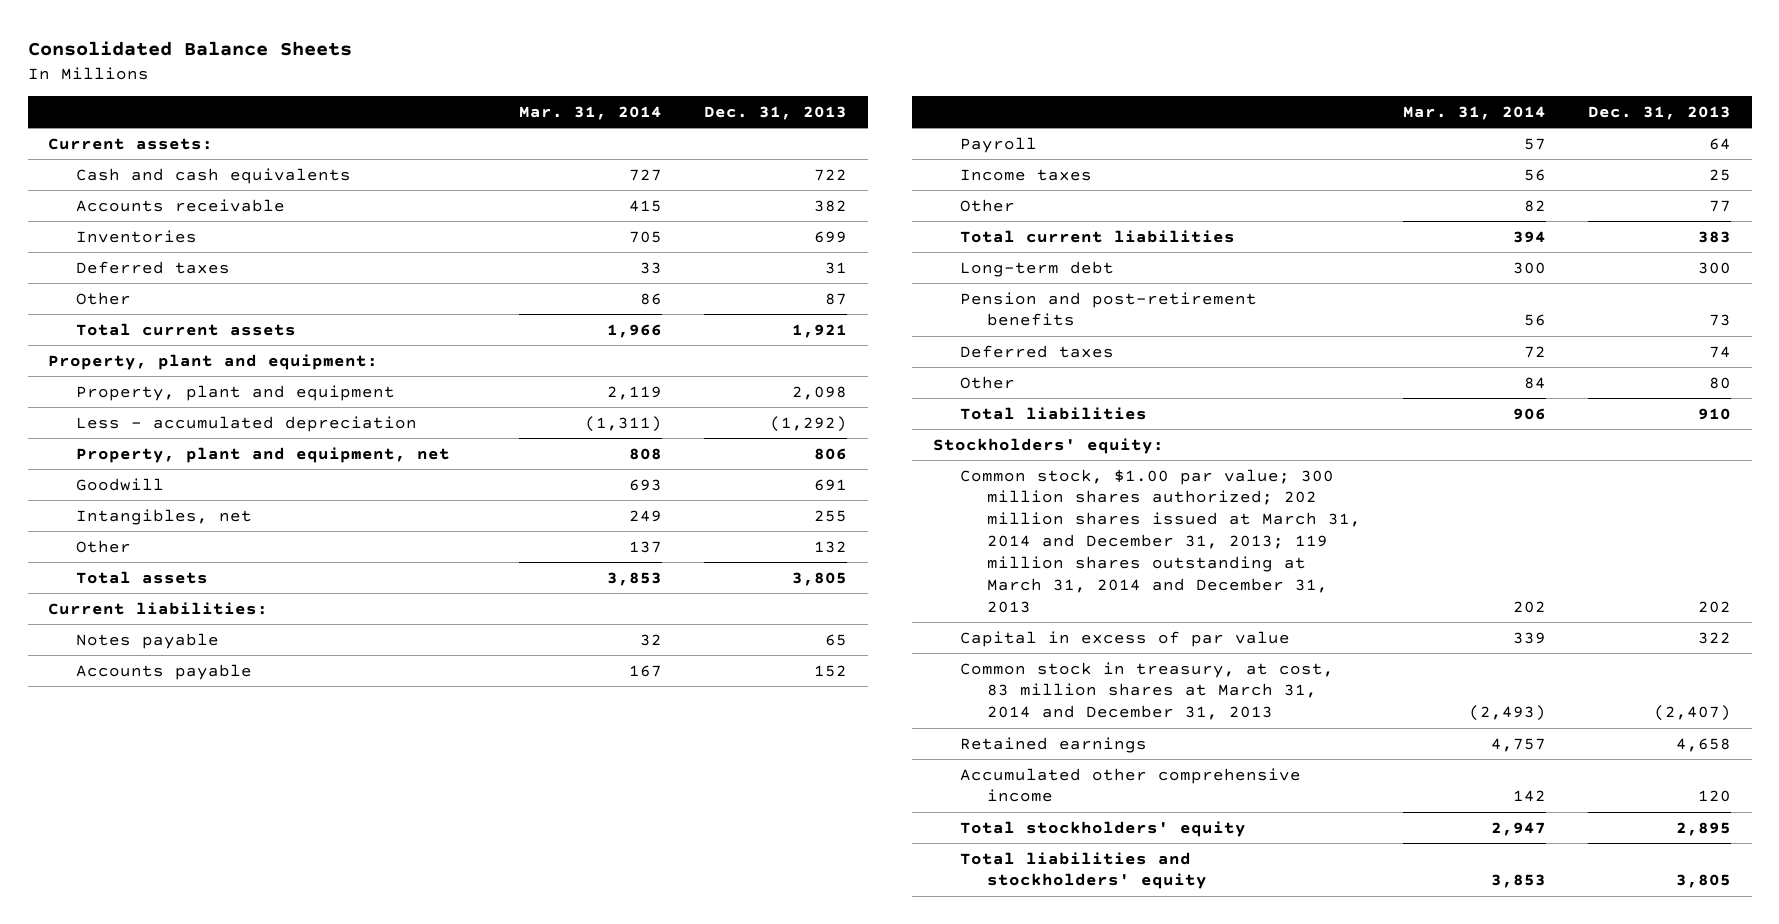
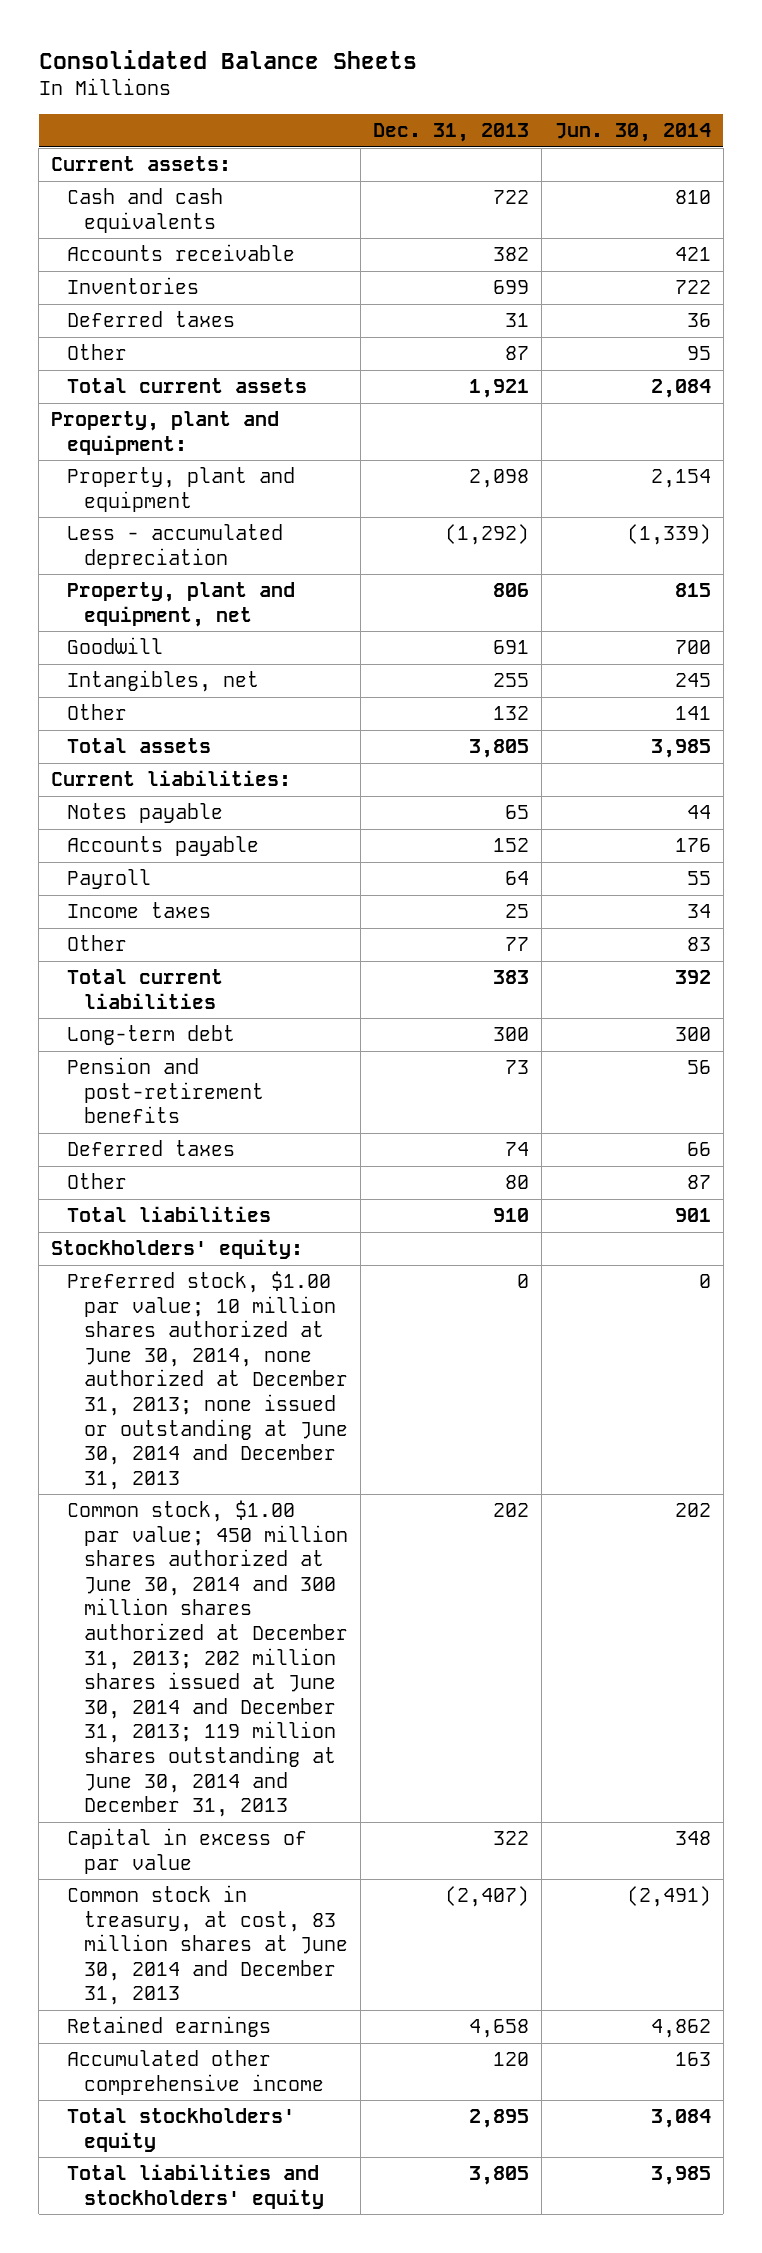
- | Mar. 31, 2014 | Dec. 31, 2013
+ | Dec. 31, 2013 | Jun. 30, 2014
- Common stock, $1.00 par value; 300 million shares authorized; 202 million shares issued at March 31, 2014 and December 31, 2013; 119 million shares outstanding at March 31, 2014 and December 31, 2013 | 202 | 202
+ Preferred stock, $1.00 par value; 10 million shares authorized at June 30, 2014, none authorized at December 31, 2013; none issued or outstanding at June 30, 2014 and December 31, 2013 | 0 | 0
+ Common stock, $1.00 par value; 450 million shares authorized at June 30, 2014 and 300 million shares authorized at December 31, 2013; 202 million shares issued at June 30, 2014 and December 31, 2013; 119 million shares outstanding at June 30, 2014 and December 31, 2013 | 202 | 202
- Common stock in treasury, at cost, 83 million shares at March 31, 2014 and December 31, 2013 | (2,493) | (2,407)
+ Common stock in treasury, at cost, 83 million shares at June 30, 2014 and December 31, 2013 | (2,407) | (2,491)

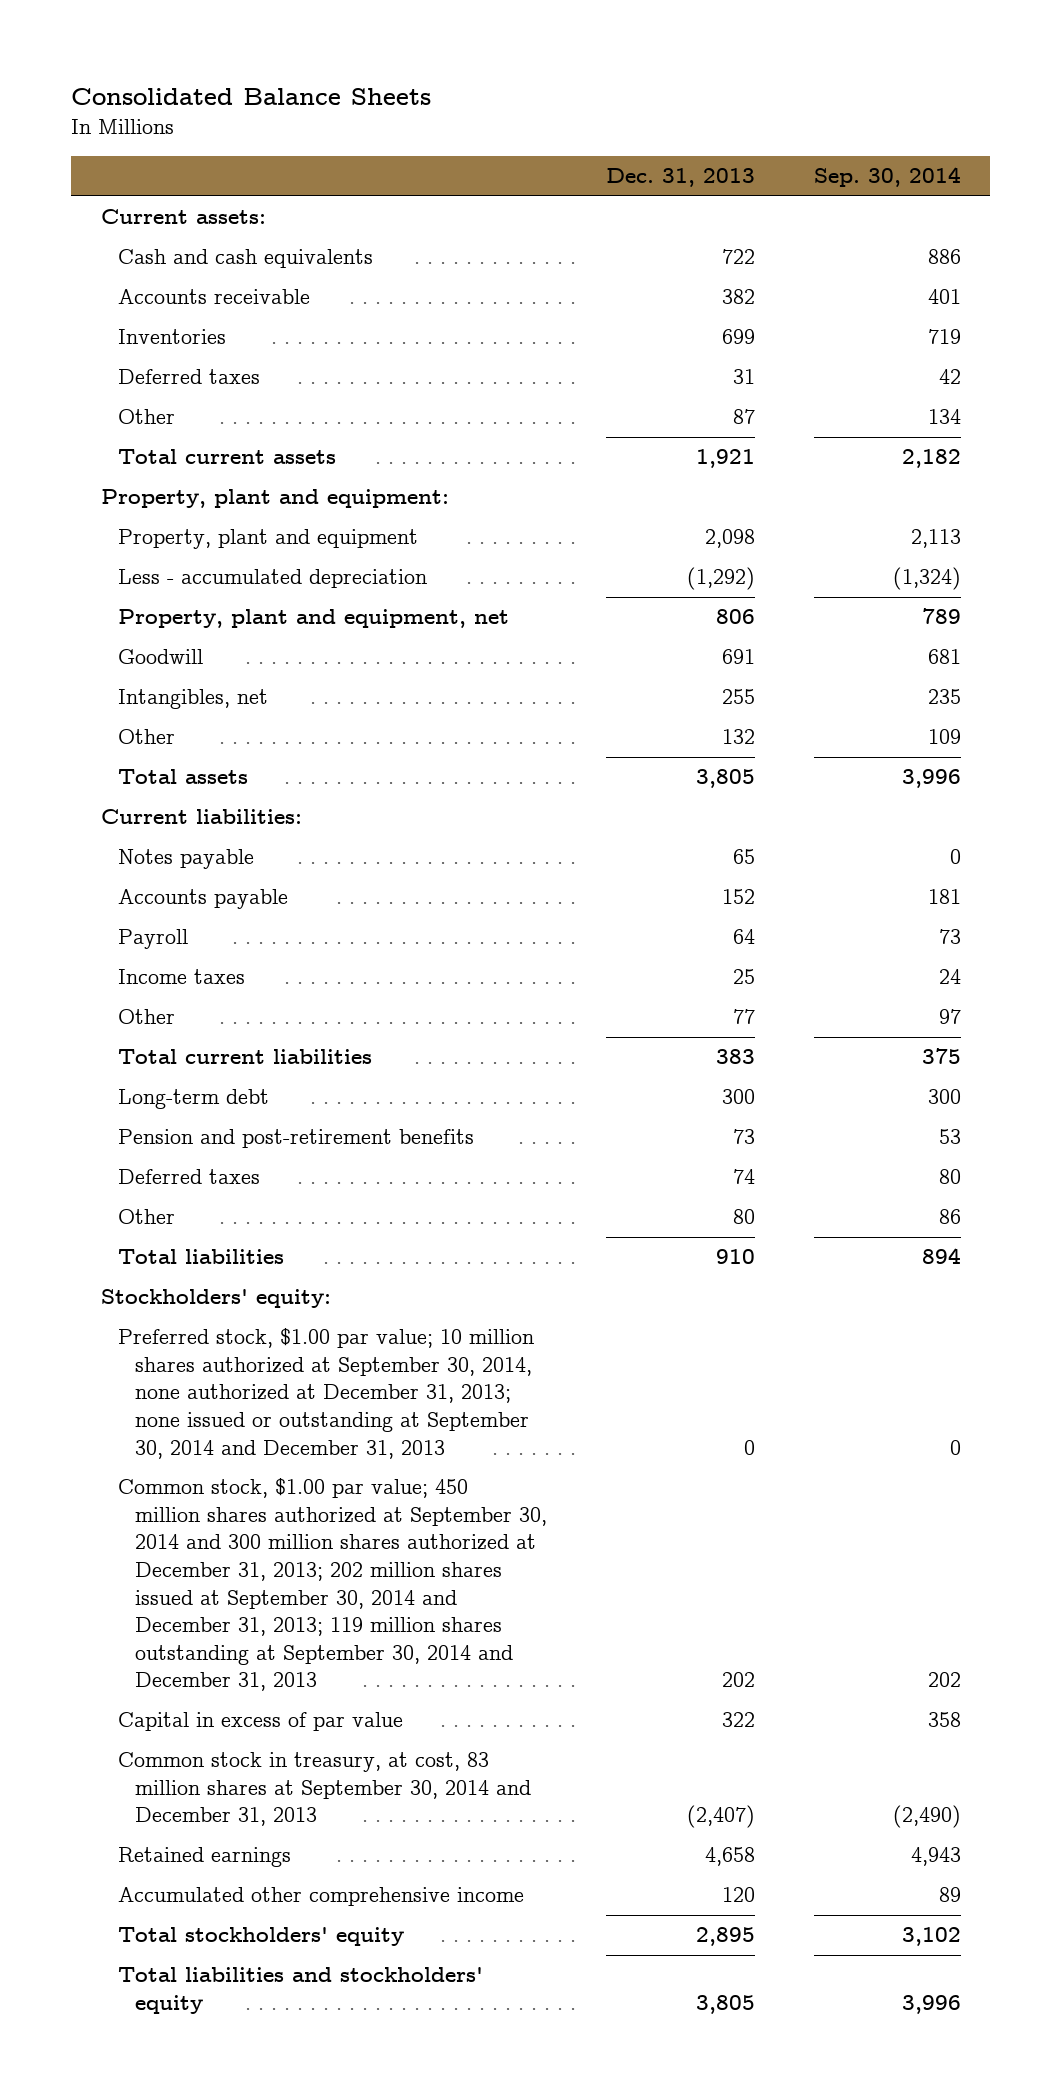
- | Dec. 31, 2013 | Jun. 30, 2014
+ | Dec. 31, 2013 | Sep. 30, 2014
- Preferred stock, $1.00 par value; 10 million shares authorized at June 30, 2014, none authorized at December 31, 2013; none issued or outstanding at June 30, 2014 and December 31, 2013 | 0 | 0
- Common stock, $1.00 par value; 450 million shares authorized at June 30, 2014 and 300 million shares authorized at December 31, 2013; 202 million shares issued at June 30, 2014 and December 31, 2013; 119 million shares outstanding at June 30, 2014 and December 31, 2013 | 202 | 202
+ Preferred stock, $1.00 par value; 10 million shares authorized at September 30, 2014, none authorized at December 31, 2013; none issued or outstanding at September 30, 2014 and December 31, 2013 | 0 | 0
+ Common stock, $1.00 par value; 450 million shares authorized at September 30, 2014 and 300 million shares authorized at December 31, 2013; 202 million shares issued at September 30, 2014 and December 31, 2013; 119 million shares outstanding at September 30, 2014 and December 31, 2013 | 202 | 202
- Common stock in treasury, at cost, 83 million shares at June 30, 2014 and December 31, 2013 | (2,407) | (2,491)
+ Common stock in treasury, at cost, 83 million shares at September 30, 2014 and December 31, 2013 | (2,407) | (2,490)

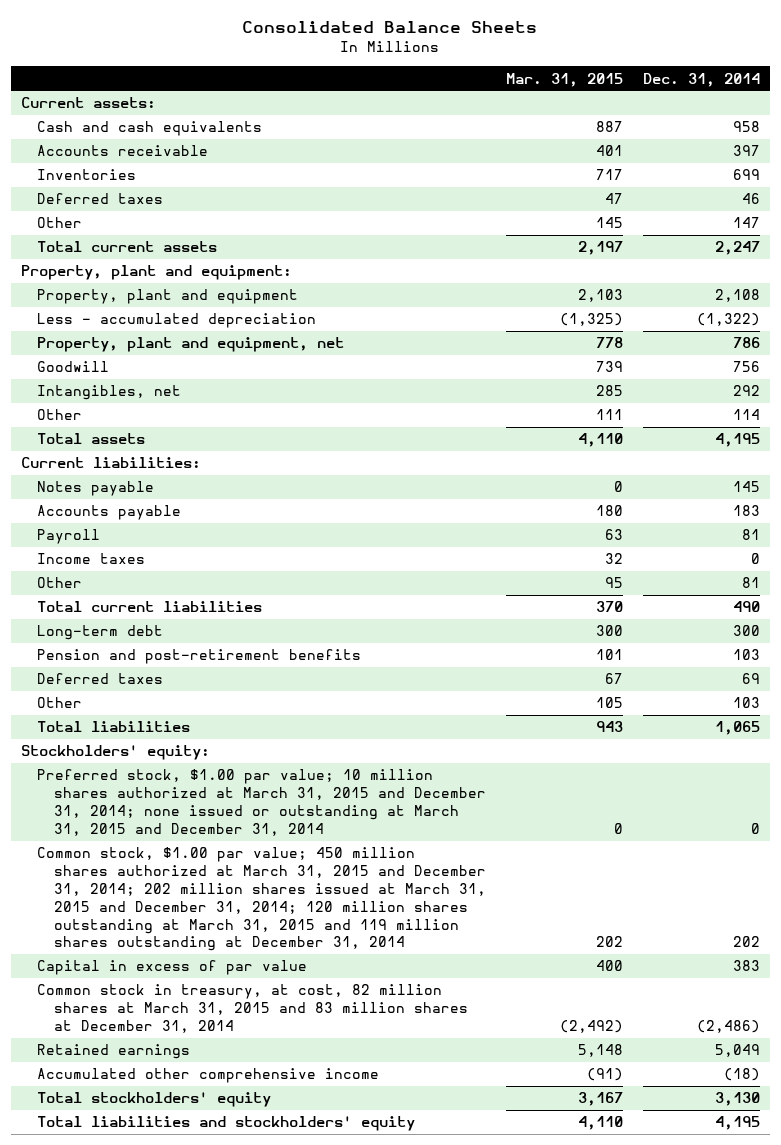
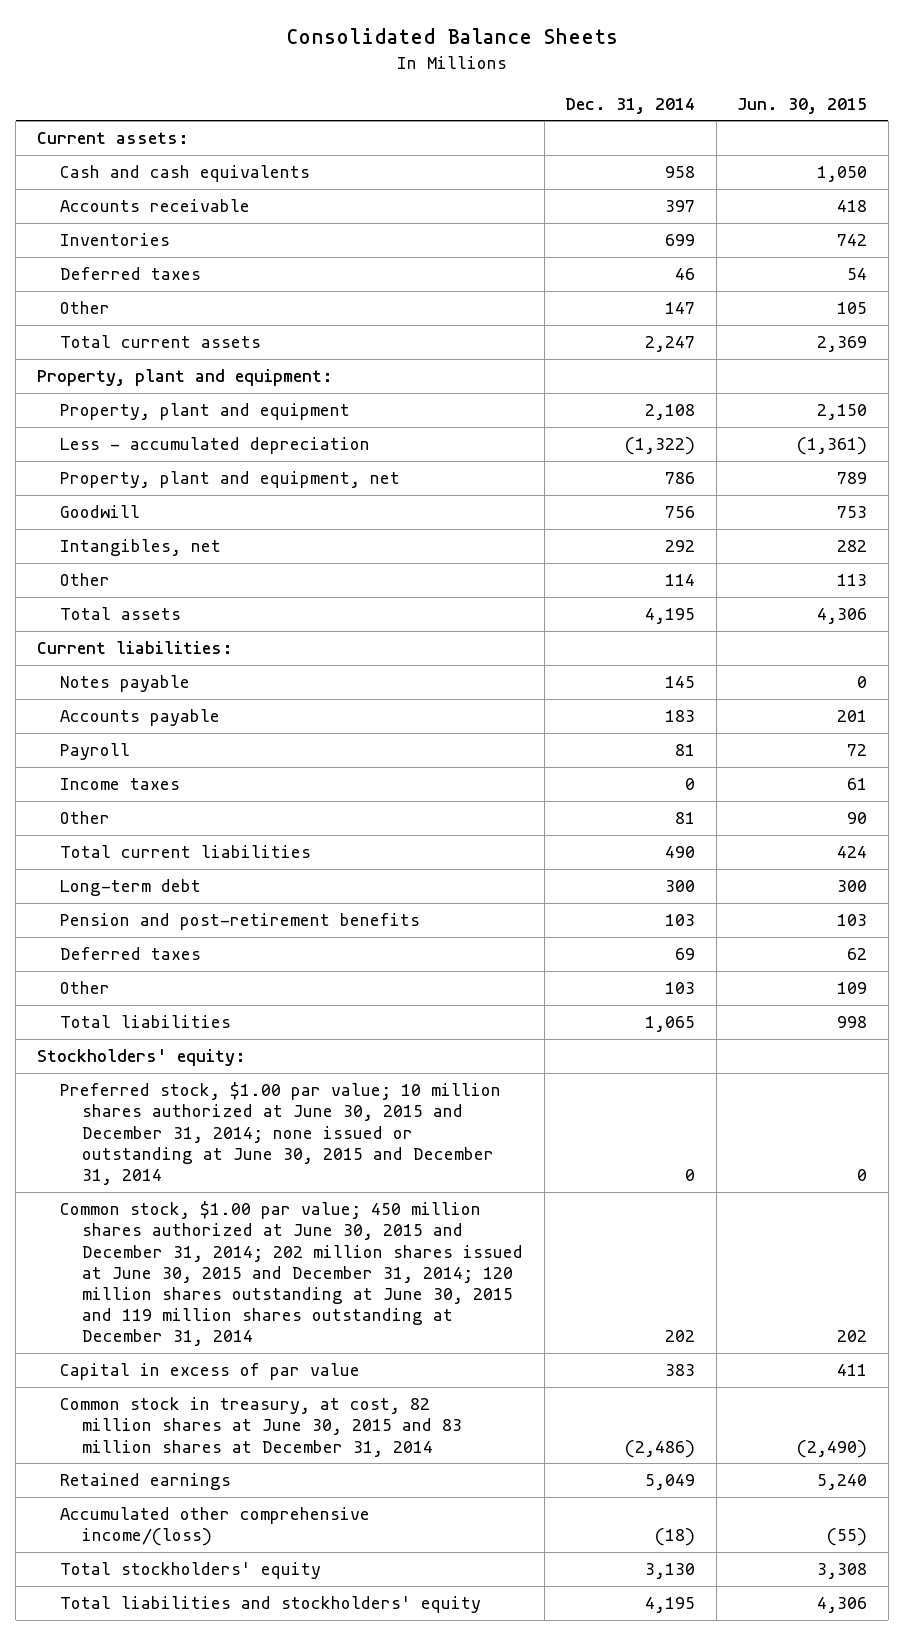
- | Mar. 31, 2015 | Dec. 31, 2014
+ | Dec. 31, 2014 | Jun. 30, 2015
- Preferred stock, $1.00 par value; 10 million shares authorized at March 31, 2015 and December 31, 2014; none issued or outstanding at March 31, 2015 and December 31, 2014 | 0 | 0
- Common stock, $1.00 par value; 450 million shares authorized at March 31, 2015 and December 31, 2014; 202 million shares issued at March 31, 2015 and December 31, 2014; 120 million shares outstanding at March 31, 2015 and 119 million shares outstanding at December 31, 2014 | 202 | 202
+ Preferred stock, $1.00 par value; 10 million shares authorized at June 30, 2015 and December 31, 2014; none issued or outstanding at June 30, 2015 and December 31, 2014 | 0 | 0
+ Common stock, $1.00 par value; 450 million shares authorized at June 30, 2015 and December 31, 2014; 202 million shares issued at June 30, 2015 and December 31, 2014; 120 million shares outstanding at June 30, 2015 and 119 million shares outstanding at December 31, 2014 | 202 | 202
- Common stock in treasury, at cost, 82 million shares at March 31, 2015 and 83 million shares at December 31, 2014 | (2,492) | (2,486)
+ Common stock in treasury, at cost, 82 million shares at June 30, 2015 and 83 million shares at December 31, 2014 | (2,486) | (2,490)
- Accumulated other comprehensive income | (91) | (18)
+ Accumulated other comprehensive income/(loss) | (18) | (55)

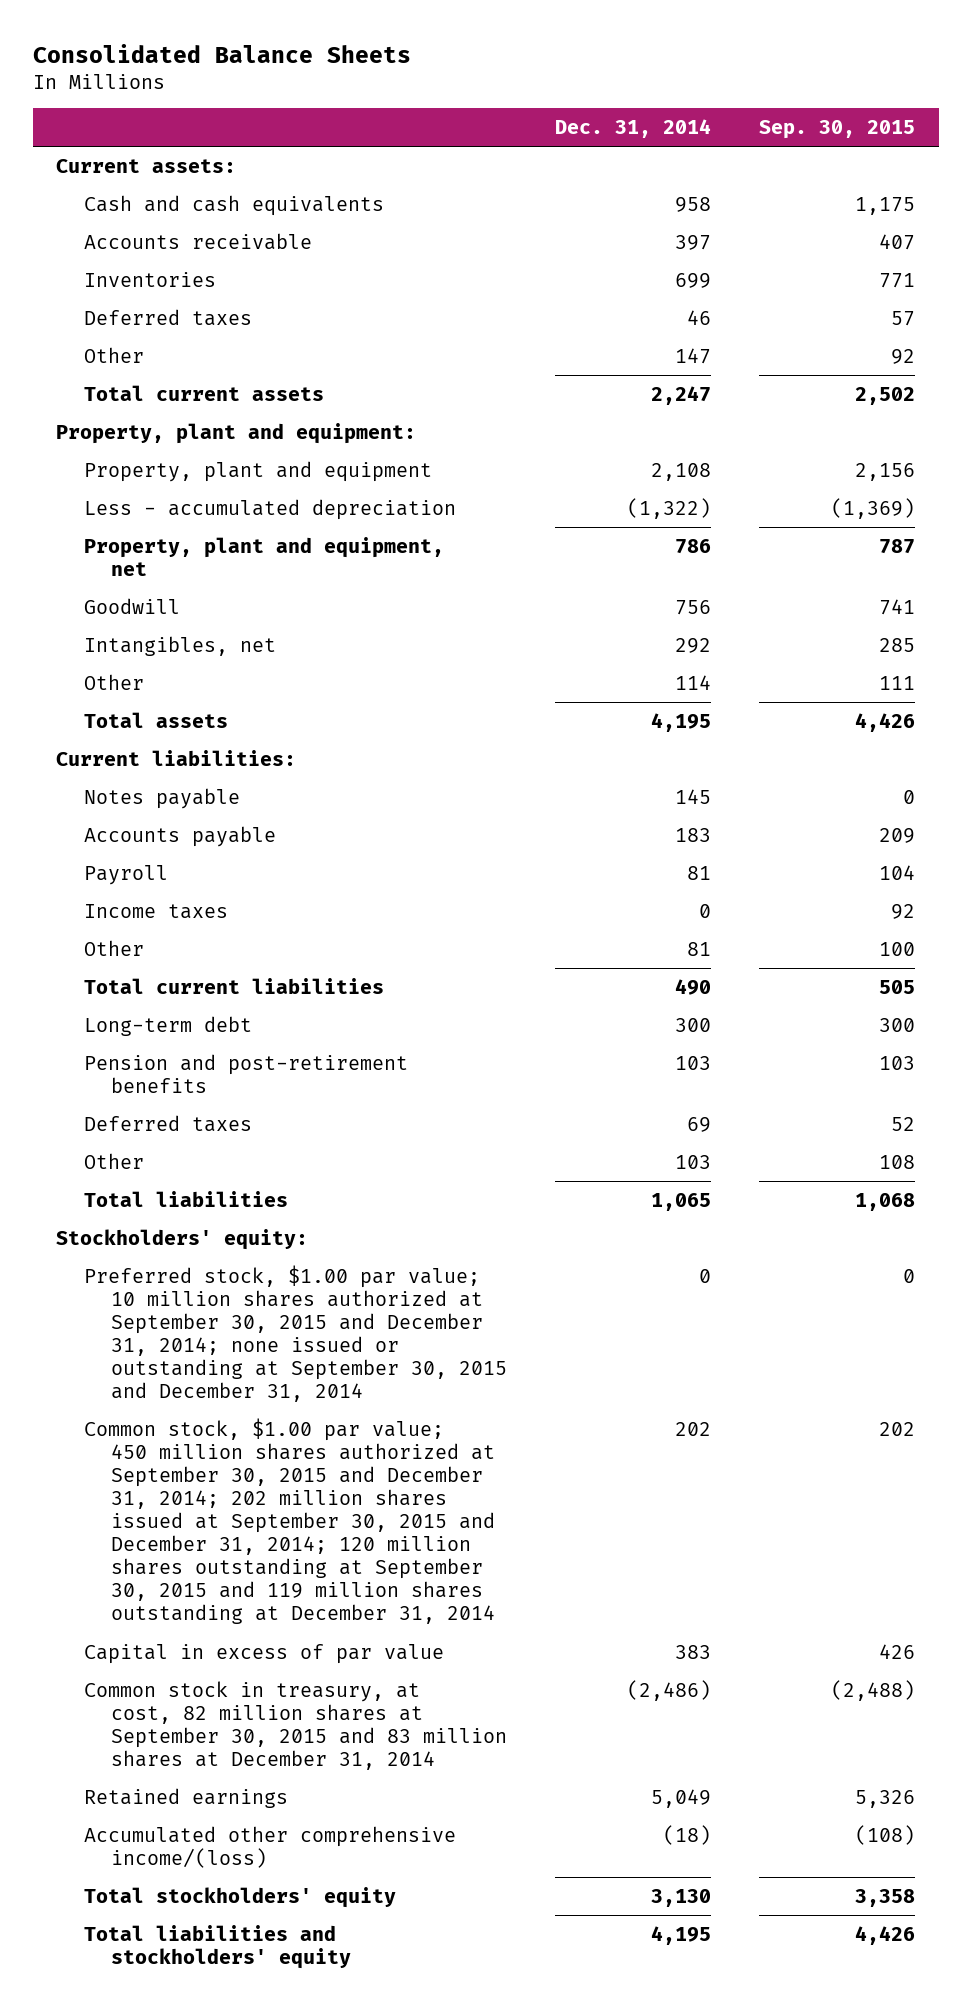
- | Dec. 31, 2014 | Jun. 30, 2015
+ | Dec. 31, 2014 | Sep. 30, 2015
- Preferred stock, $1.00 par value; 10 million shares authorized at June 30, 2015 and December 31, 2014; none issued or outstanding at June 30, 2015 and December 31, 2014 | 0 | 0
- Common stock, $1.00 par value; 450 million shares authorized at June 30, 2015 and December 31, 2014; 202 million shares issued at June 30, 2015 and December 31, 2014; 120 million shares outstanding at June 30, 2015 and 119 million shares outstanding at December 31, 2014 | 202 | 202
+ Preferred stock, $1.00 par value; 10 million shares authorized at September 30, 2015 and December 31, 2014; none issued or outstanding at September 30, 2015 and December 31, 2014 | 0 | 0
+ Common stock, $1.00 par value; 450 million shares authorized at September 30, 2015 and December 31, 2014; 202 million shares issued at September 30, 2015 and December 31, 2014; 120 million shares outstanding at September 30, 2015 and 119 million shares outstanding at December 31, 2014 | 202 | 202
- Common stock in treasury, at cost, 82 million shares at June 30, 2015 and 83 million shares at December 31, 2014 | (2,486) | (2,490)
+ Common stock in treasury, at cost, 82 million shares at September 30, 2015 and 83 million shares at December 31, 2014 | (2,486) | (2,488)

